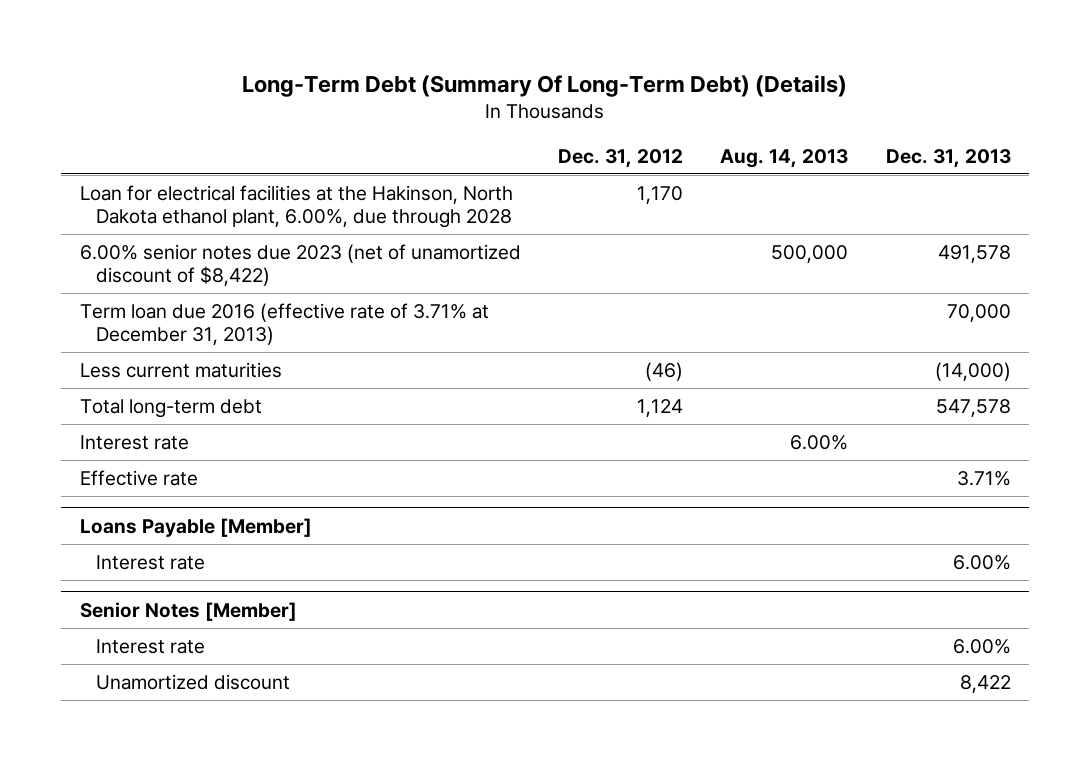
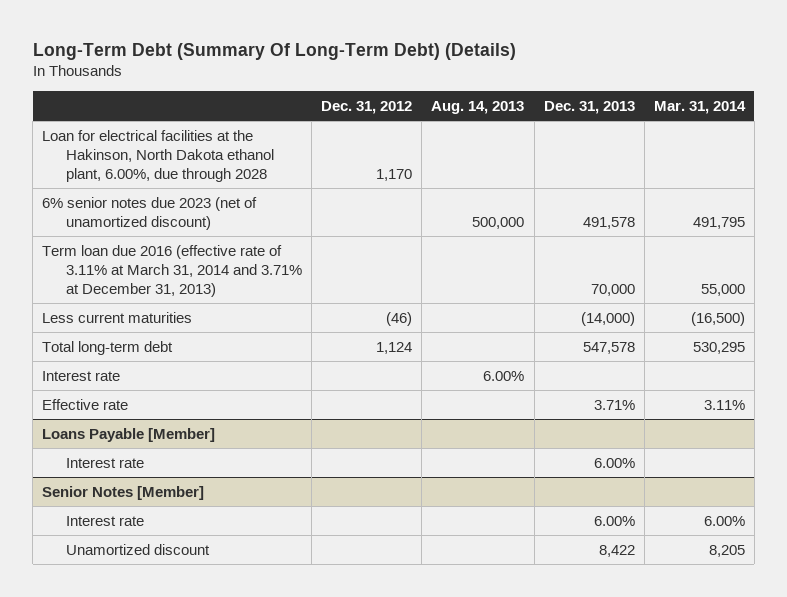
- | Dec. 31, 2012 | Aug. 14, 2013 | Dec. 31, 2013
+ | Dec. 31, 2012 | Aug. 14, 2013 | Dec. 31, 2013 | Mar. 31, 2014
- 6.00% senior notes due 2023 (net of unamortized discount of $8,422) | | 500,000 | 491,578
- Term loan due 2016 (effective rate of 3.71% at December 31, 2013) | | | 70,000
+ 6% senior notes due 2023 (net of unamortized discount) | | 500,000 | 491,578 | 491,795
+ Term loan due 2016 (effective rate of 3.11% at March 31, 2014 and 3.71% at December 31, 2013) | | | 70,000 | 55,000

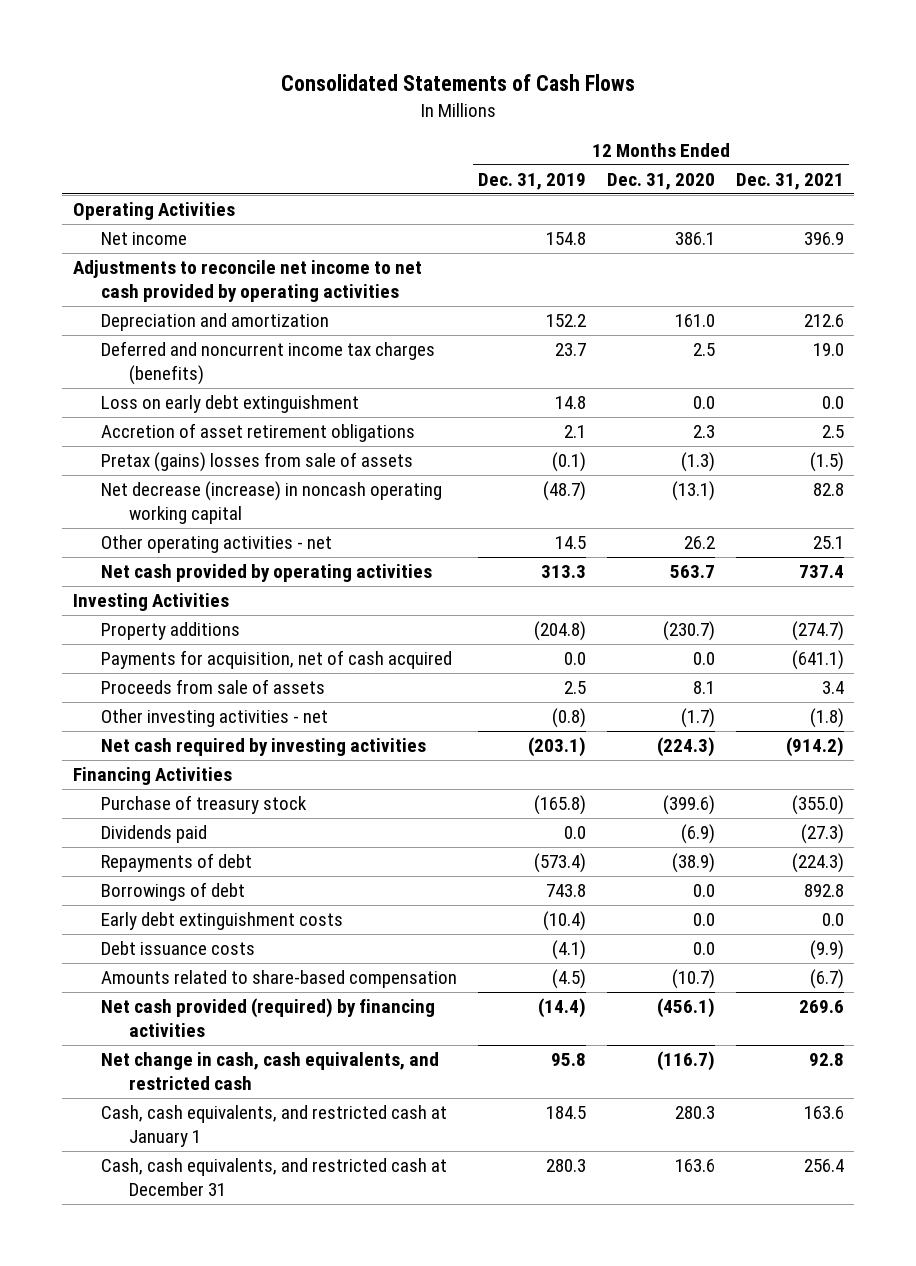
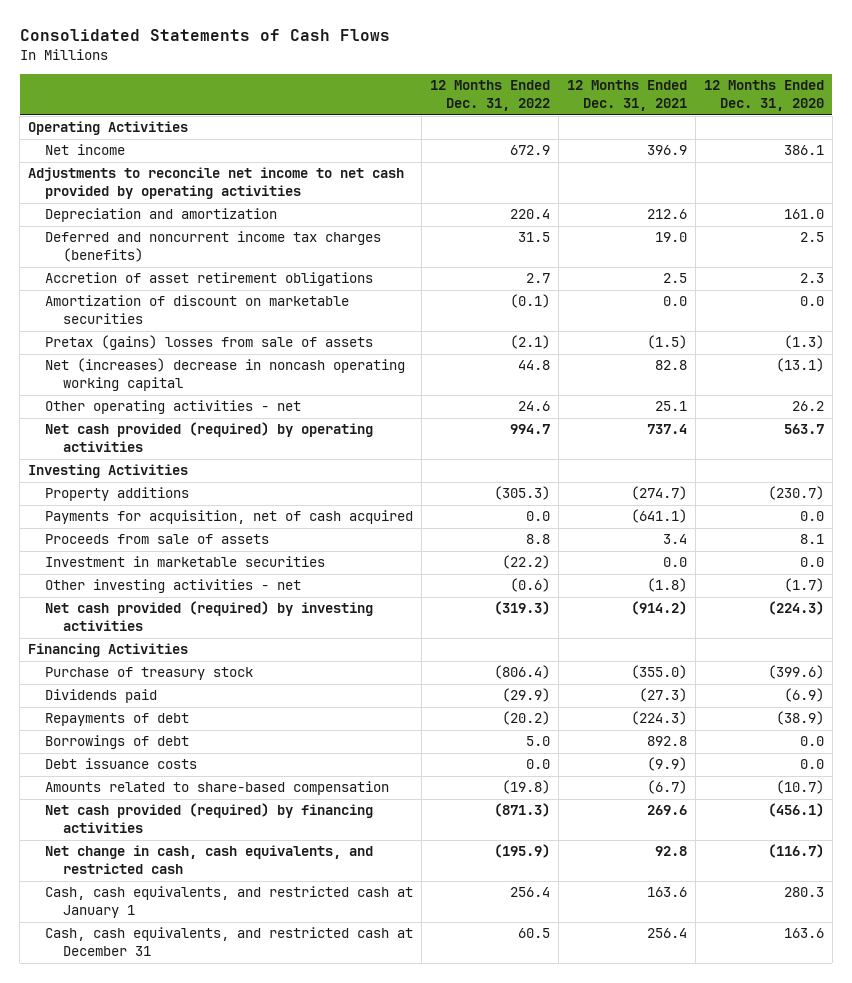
- | 12 Months Ended Dec. 31, 2019 | 12 Months Ended Dec. 31, 2020 | 12 Months Ended Dec. 31, 2021
+ | 12 Months Ended Dec. 31, 2022 | 12 Months Ended Dec. 31, 2021 | 12 Months Ended Dec. 31, 2020
- Loss on early debt extinguishment | 14.8 | 0.0 | 0.0
+ Amortization of discount on marketable securities | (0.1) | 0.0 | 0.0
- Net decrease (increase) in noncash operating working capital | (48.7) | (13.1) | 82.8
+ Net (increases) decrease in noncash operating working capital | 44.8 | 82.8 | (13.1)
- Net cash provided by operating activities | 313.3 | 563.7 | 737.4
+ Net cash provided (required) by operating activities | 994.7 | 737.4 | 563.7
+ Investment in marketable securities | (22.2) | 0.0 | 0.0
- Net cash required by investing activities | (203.1) | (224.3) | (914.2)
+ Net cash provided (required) by investing activities | (319.3) | (914.2) | (224.3)
- Early debt extinguishment costs | (10.4) | 0.0 | 0.0

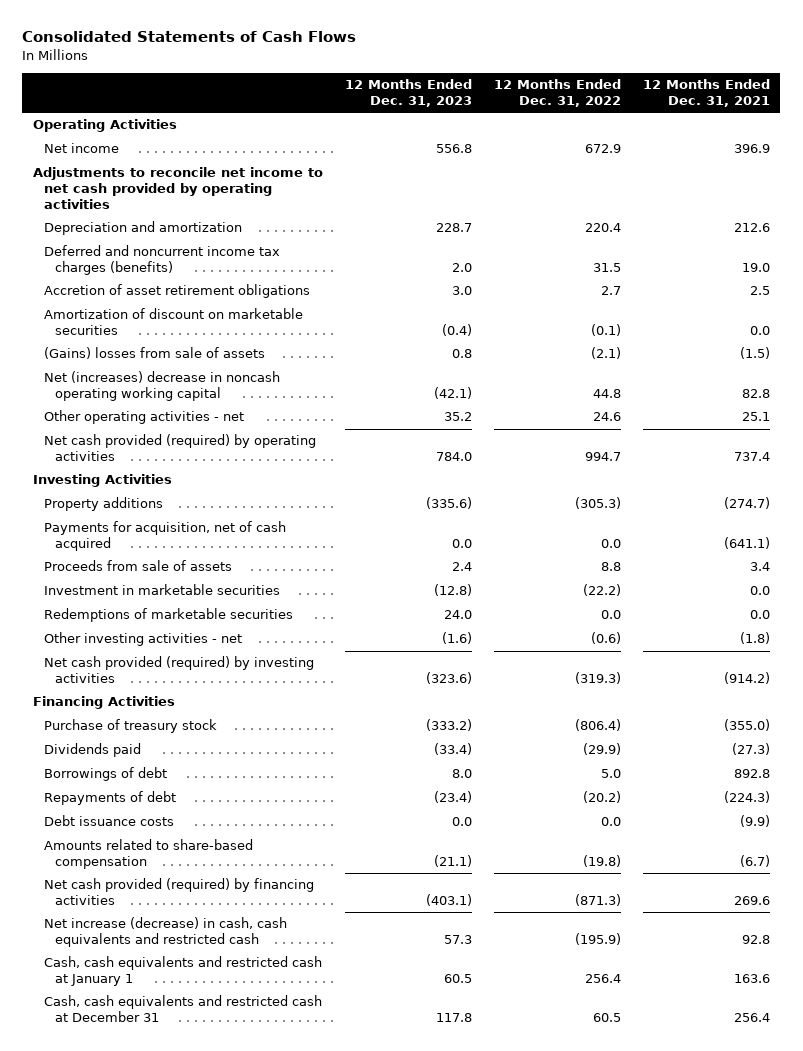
- | 12 Months Ended Dec. 31, 2022 | 12 Months Ended Dec. 31, 2021 | 12 Months Ended Dec. 31, 2020
+ | 12 Months Ended Dec. 31, 2023 | 12 Months Ended Dec. 31, 2022 | 12 Months Ended Dec. 31, 2021
- Pretax (gains) losses from sale of assets | (2.1) | (1.5) | (1.3)
+ (Gains) losses from sale of assets | 0.8 | (2.1) | (1.5)
+ Redemptions of marketable securities | 24.0 | 0.0 | 0.0
moved down: Repayments of debt | (23.4) | (20.2) | (224.3)
- Net change in cash, cash equivalents, and restricted cash | (195.9) | 92.8 | (116.7)
- Cash, cash equivalents, and restricted cash at January 1 | 256.4 | 163.6 | 280.3
- Cash, cash equivalents, and restricted cash at December 31 | 60.5 | 256.4 | 163.6
+ Net increase (decrease) in cash, cash equivalents and restricted cash | 57.3 | (195.9) | 92.8
+ Cash, cash equivalents and restricted cash at January 1 | 60.5 | 256.4 | 163.6
+ Cash, cash equivalents and restricted cash at December 31 | 117.8 | 60.5 | 256.4

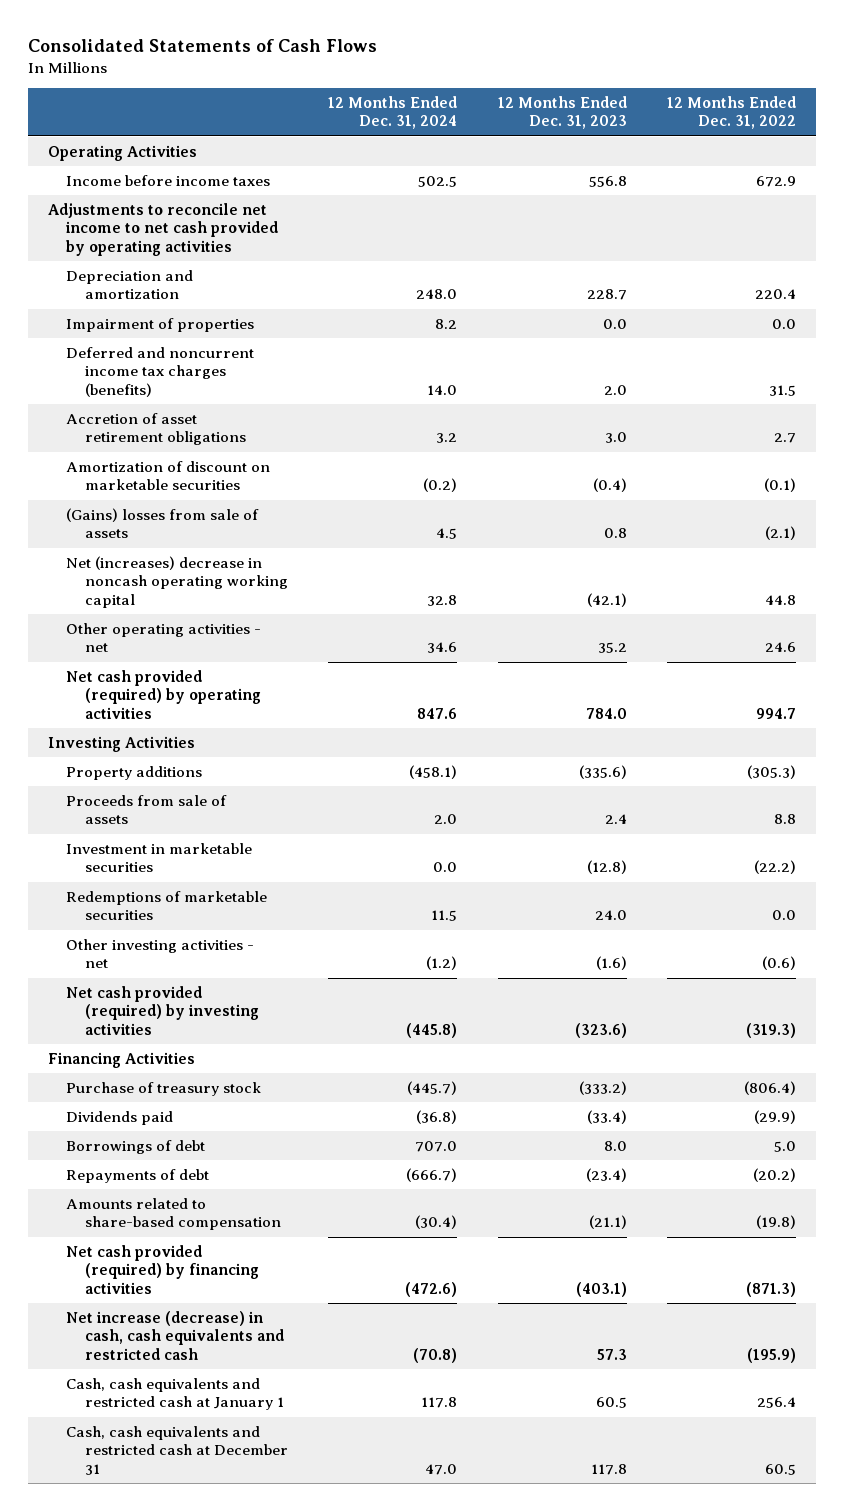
- | 12 Months Ended Dec. 31, 2023 | 12 Months Ended Dec. 31, 2022 | 12 Months Ended Dec. 31, 2021
+ | 12 Months Ended Dec. 31, 2024 | 12 Months Ended Dec. 31, 2023 | 12 Months Ended Dec. 31, 2022
- Net income | 556.8 | 672.9 | 396.9
+ Income before income taxes | 502.5 | 556.8 | 672.9
+ Impairment of properties | 8.2 | 0.0 | 0.0
- Payments for acquisition, net of cash acquired | 0.0 | 0.0 | (641.1)
- Debt issuance costs | 0.0 | 0.0 | (9.9)

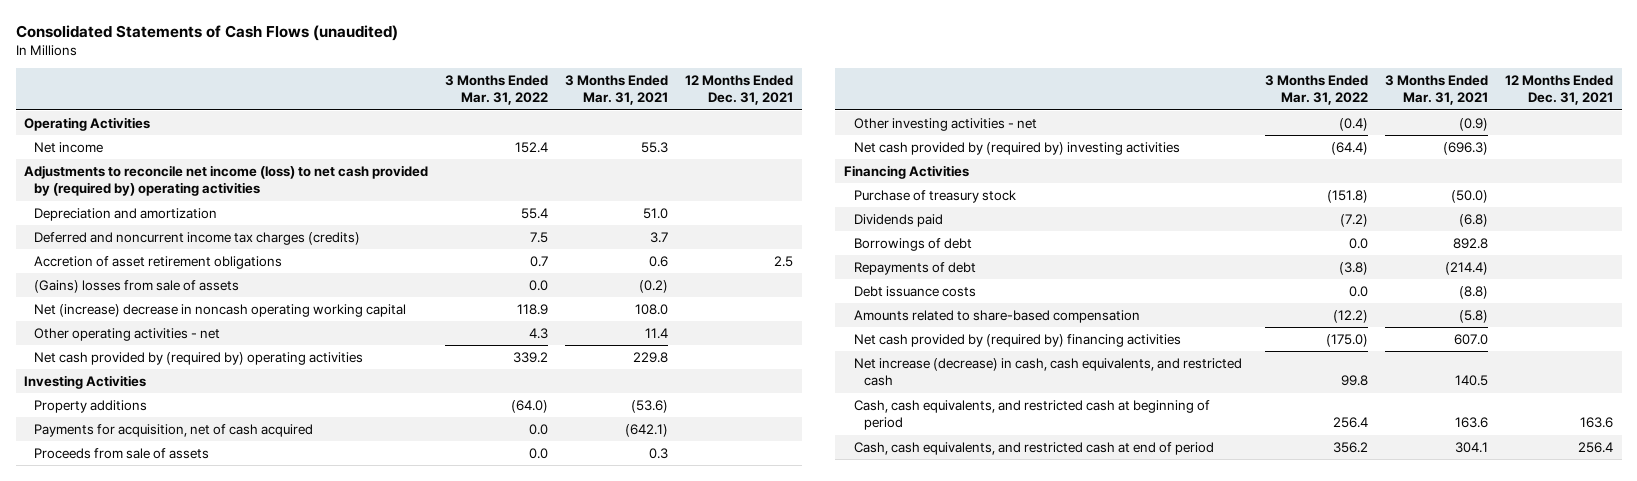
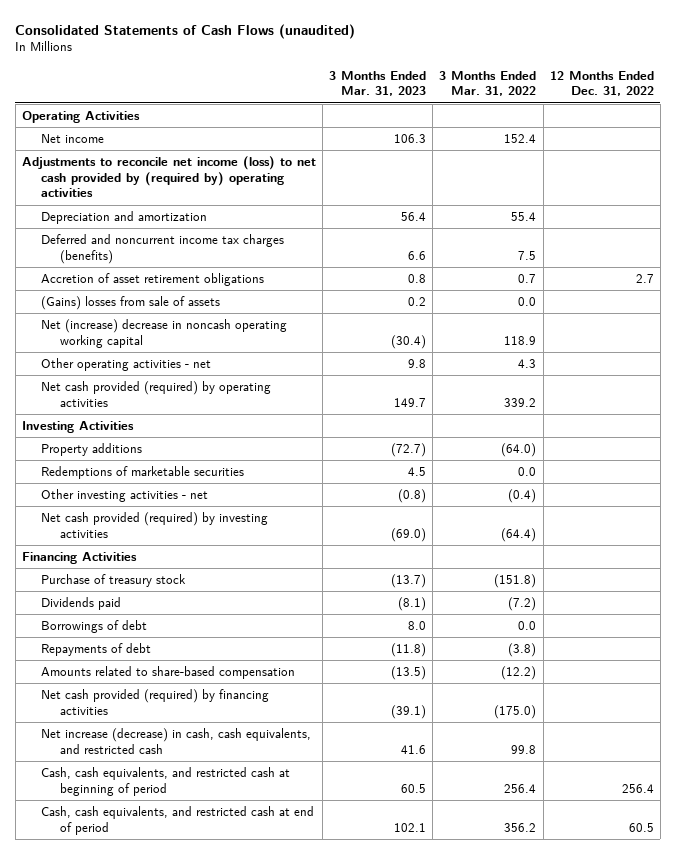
- | 3 Months Ended Mar. 31, 2022 | 3 Months Ended Mar. 31, 2021 | 12 Months Ended Dec. 31, 2021
+ | 3 Months Ended Mar. 31, 2023 | 3 Months Ended Mar. 31, 2022 | 12 Months Ended Dec. 31, 2022
- Deferred and noncurrent income tax charges (credits) | 7.5 | 3.7 |
+ Deferred and noncurrent income tax charges (benefits) | 6.6 | 7.5 |
- Net cash provided by (required by) operating activities | 339.2 | 229.8 |
+ Net cash provided (required) by operating activities | 149.7 | 339.2 |
- Payments for acquisition, net of cash acquired | 0.0 | (642.1) |
- Proceeds from sale of assets | 0.0 | 0.3 |
+ Redemptions of marketable securities | 4.5 | 0.0 |
- Net cash provided by (required by) investing activities | (64.4) | (696.3) |
+ Net cash provided (required) by investing activities | (69.0) | (64.4) |
- Debt issuance costs | 0.0 | (8.8) |
- Net cash provided by (required by) financing activities | (175.0) | 607.0 |
+ Net cash provided (required) by financing activities | (39.1) | (175.0) |

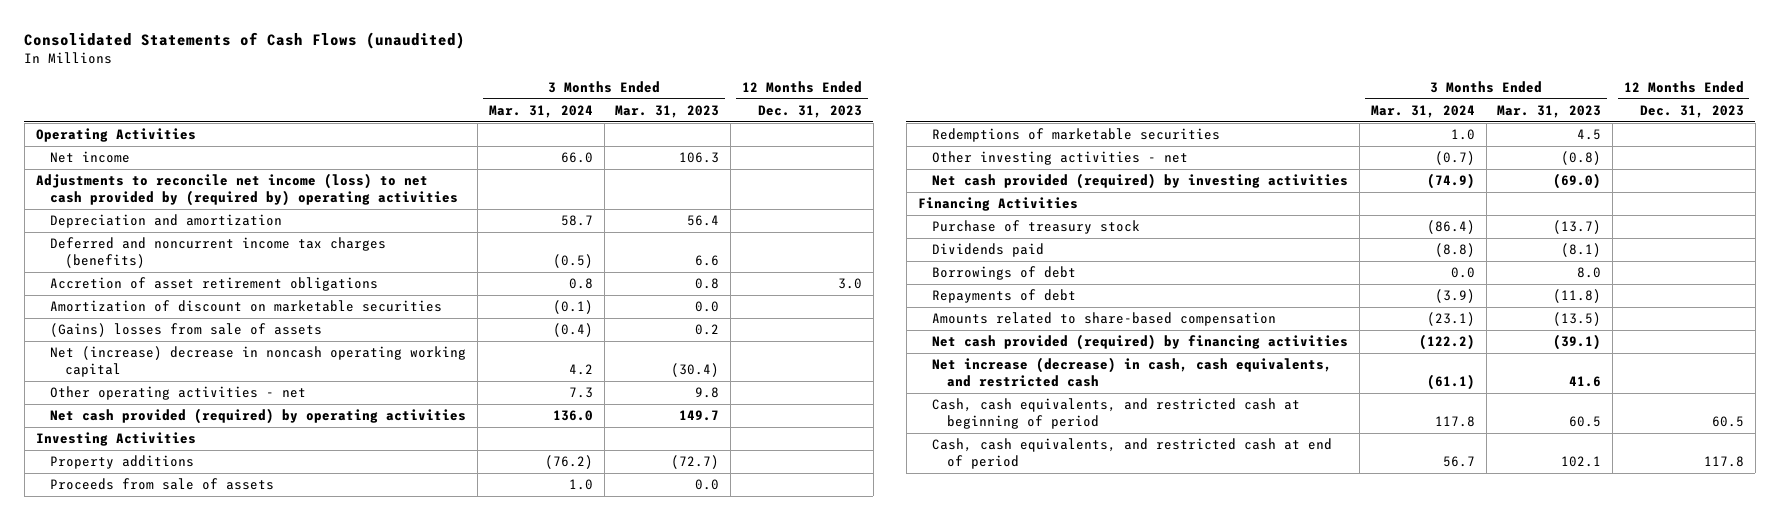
- | 3 Months Ended Mar. 31, 2023 | 3 Months Ended Mar. 31, 2022 | 12 Months Ended Dec. 31, 2022
+ | 3 Months Ended Mar. 31, 2024 | 3 Months Ended Mar. 31, 2023 | 12 Months Ended Dec. 31, 2023
+ Amortization of discount on marketable securities | (0.1) | 0.0 |
+ Proceeds from sale of assets | 1.0 | 0.0 |

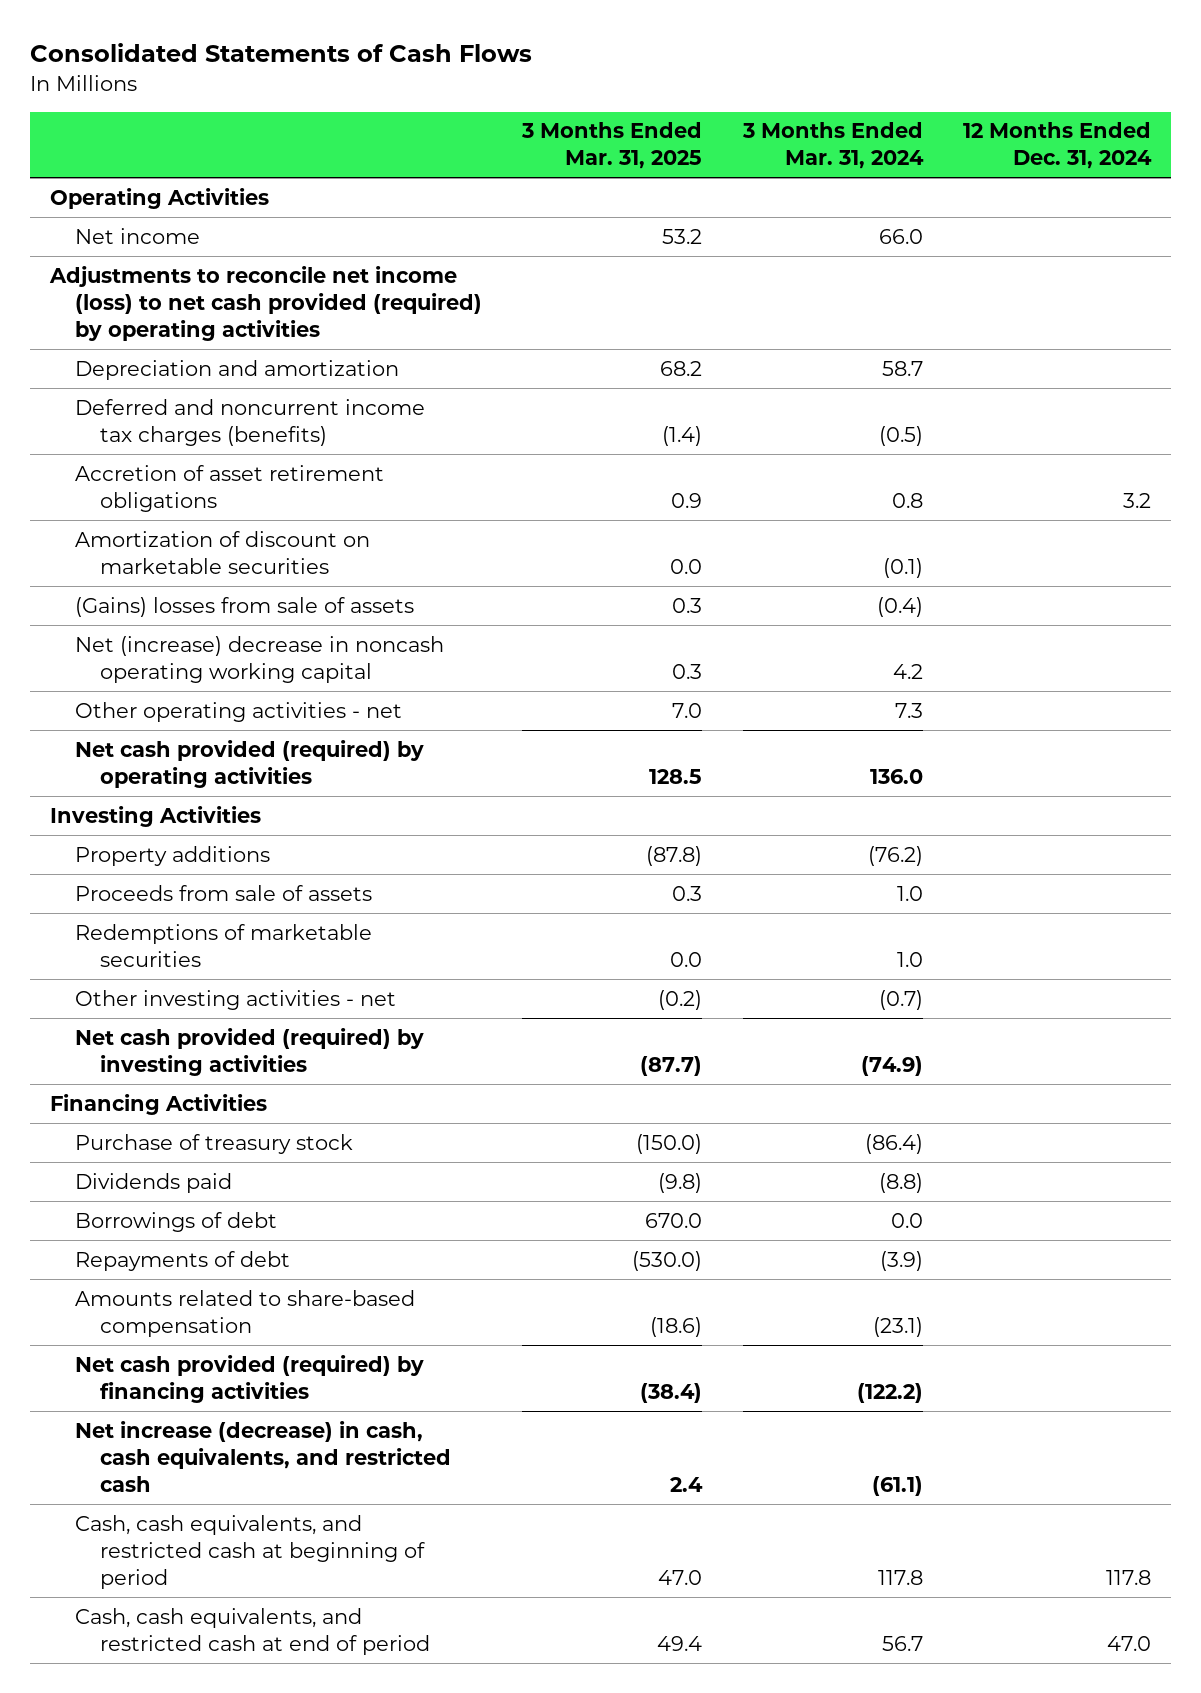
- Consolidated Statements of Cash Flows (unaudited)
+ Consolidated Statements of Cash Flows
- | 3 Months Ended Mar. 31, 2024 | 3 Months Ended Mar. 31, 2023 | 12 Months Ended Dec. 31, 2023
+ | 3 Months Ended Mar. 31, 2025 | 3 Months Ended Mar. 31, 2024 | 12 Months Ended Dec. 31, 2024
- Adjustments to reconcile net income (loss) to net cash provided by (required by) operating activities
+ Adjustments to reconcile net income (loss) to net cash provided (required) by operating activities

